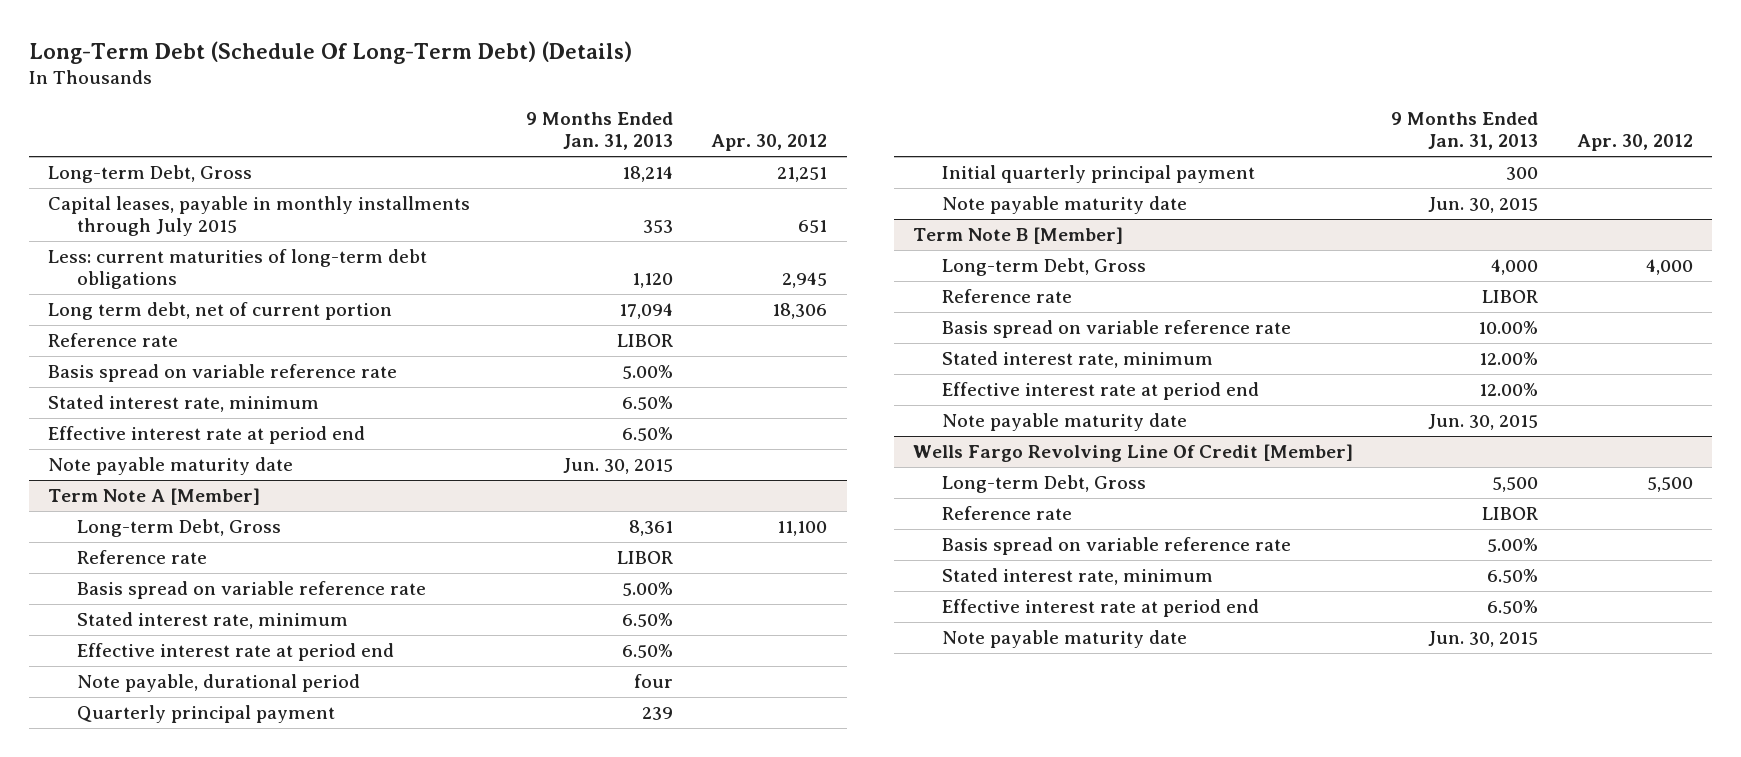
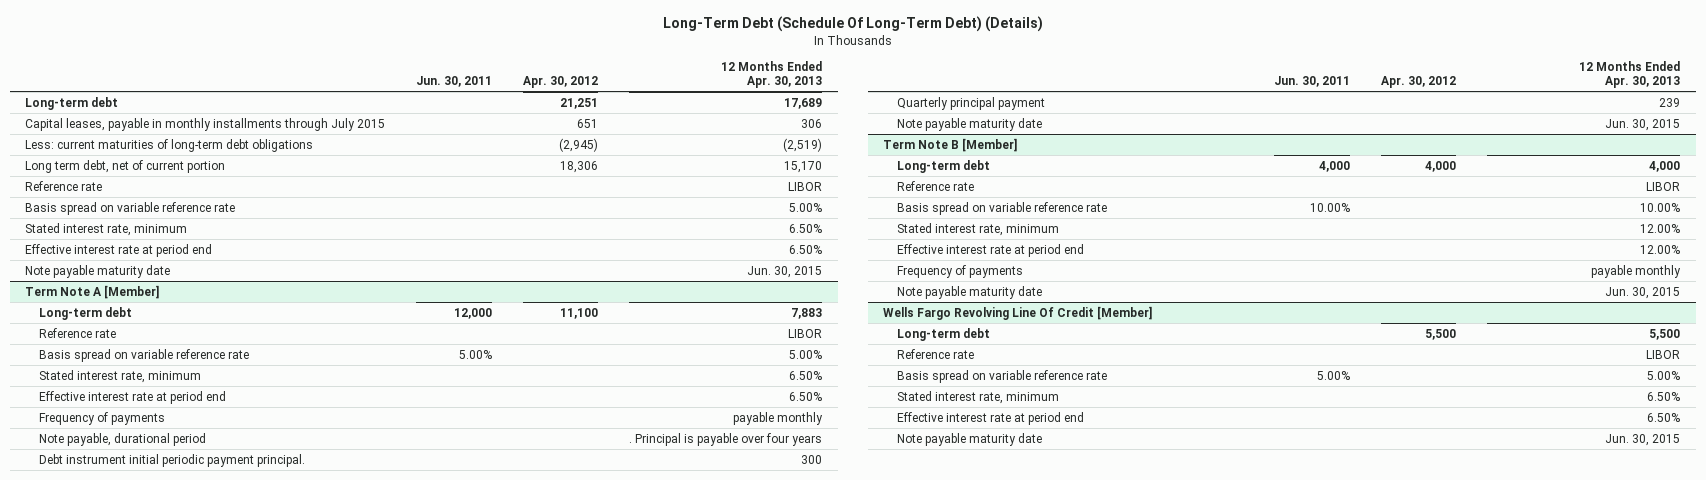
- | 9 Months Ended Jan. 31, 2013 | Apr. 30, 2012
+ | Jun. 30, 2011 | Apr. 30, 2012 | 12 Months Ended Apr. 30, 2013
- Long-term Debt, Gross | 18,214 | 21,251
+ Long-term debt | | 21,251 | 17,689
- Less: current maturities of long-term debt obligations | 1,120 | 2,945
+ Less: current maturities of long-term debt obligations | | (2,945) | (2,519)
@ Term Note A [Member]
- Long-term Debt, Gross | 8,361 | 11,100
+ Long-term debt | 12,000 | 11,100 | 7,883
+ Frequency of payments | | | payable monthly
+ Debt instrument initial periodic payment principal. | | | 300
- Initial quarterly principal payment | 300 |
@ Term Note B [Member]
- Long-term Debt, Gross | 4,000 | 4,000
+ Long-term debt | 4,000 | 4,000 | 4,000
+ Frequency of payments | | | payable monthly
@ Wells Fargo Revolving Line Of Credit [Member]
- Long-term Debt, Gross | 5,500 | 5,500
+ Long-term debt | | 5,500 | 5,500

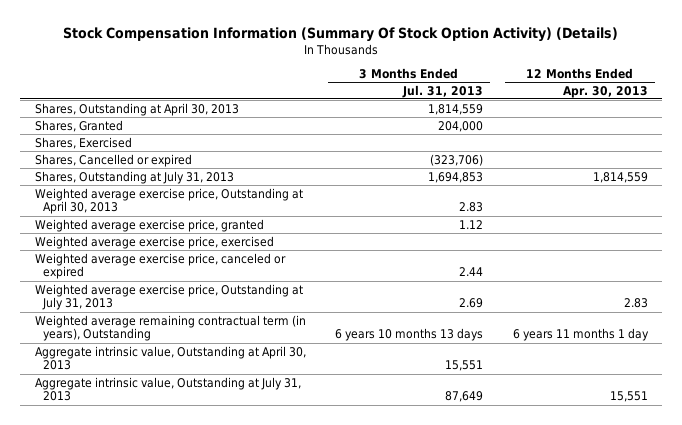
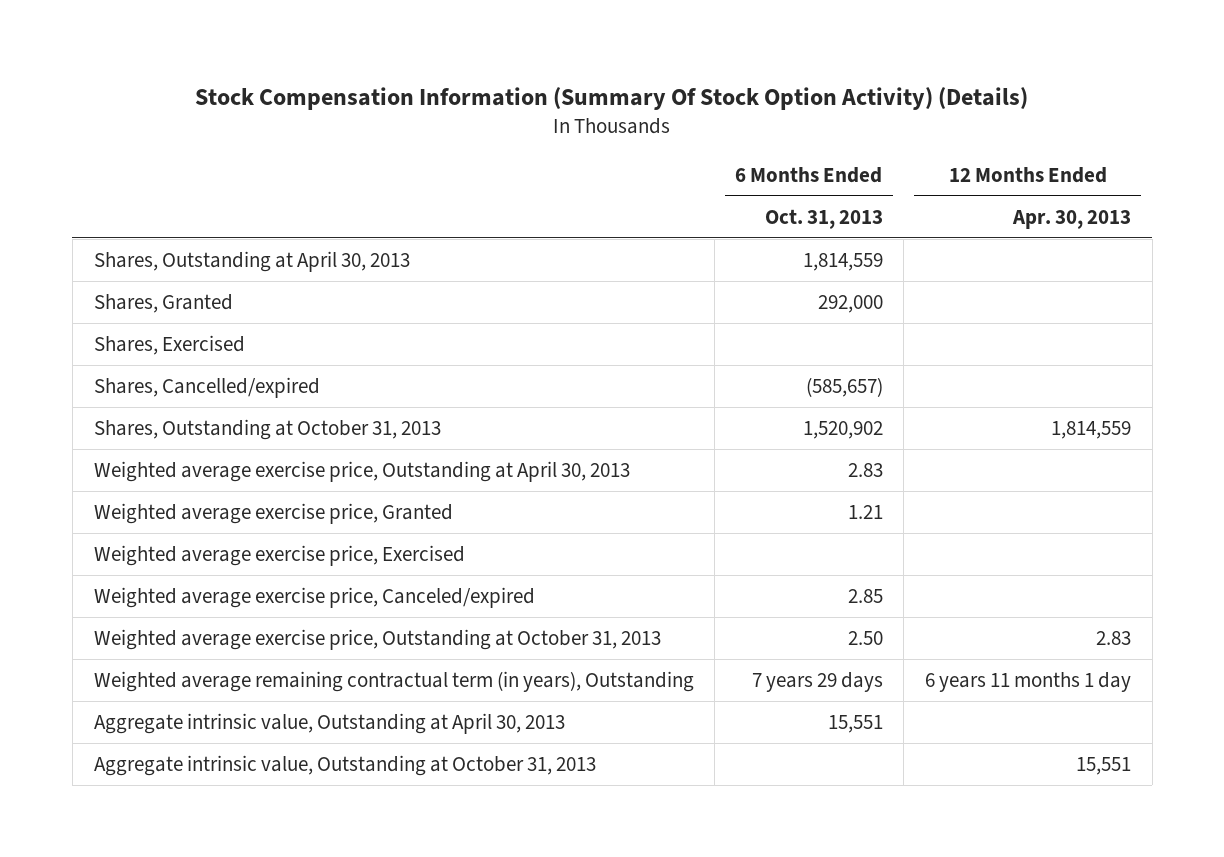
- | 3 Months Ended Jul. 31, 2013 | 12 Months Ended Apr. 30, 2013
+ | 6 Months Ended Oct. 31, 2013 | 12 Months Ended Apr. 30, 2013
- Shares, Cancelled or expired | (323,706) |
- Shares, Outstanding at July 31, 2013 | 1,694,853 | 1,814,559
+ Shares, Cancelled/expired | (585,657) |
+ Shares, Outstanding at October 31, 2013 | 1,520,902 | 1,814,559
- Weighted average exercise price, granted | 1.12 |
- Weighted average exercise price, exercised
- Weighted average exercise price, canceled or expired | 2.44 |
- Weighted average exercise price, Outstanding at July 31, 2013 | 2.69 | 2.83
+ Weighted average exercise price, Granted | 1.21 |
+ Weighted average exercise price, Exercised
+ Weighted average exercise price, Canceled/expired | 2.85 |
+ Weighted average exercise price, Outstanding at October 31, 2013 | 2.50 | 2.83
- Aggregate intrinsic value, Outstanding at July 31, 2013 | 87,649 | 15,551
+ Aggregate intrinsic value, Outstanding at October 31, 2013 | | 15,551

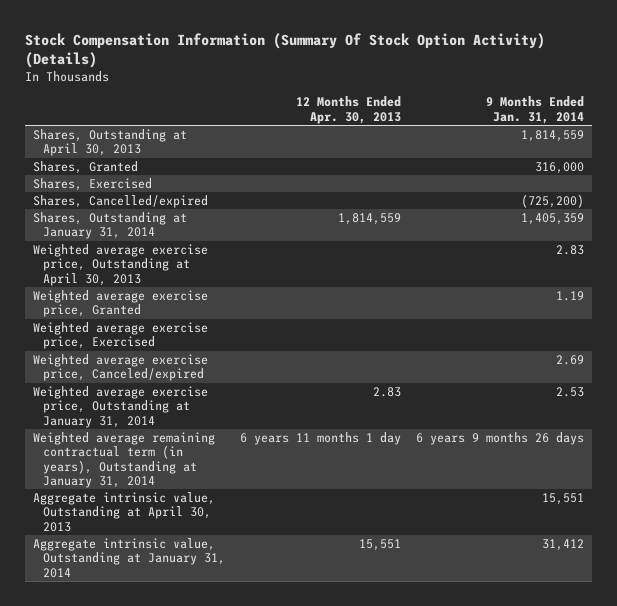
- | 6 Months Ended Oct. 31, 2013 | 12 Months Ended Apr. 30, 2013
+ | 12 Months Ended Apr. 30, 2013 | 9 Months Ended Jan. 31, 2014
- Shares, Outstanding at October 31, 2013 | 1,520,902 | 1,814,559
+ Shares, Outstanding at January 31, 2014 | 1,814,559 | 1,405,359
- Weighted average exercise price, Outstanding at October 31, 2013 | 2.50 | 2.83
- Weighted average remaining contractual term (in years), Outstanding | 7 years 29 days | 6 years 11 months 1 day
+ Weighted average exercise price, Outstanding at January 31, 2014 | 2.83 | 2.53
+ Weighted average remaining contractual term (in years), Outstanding at January 31, 2014 | 6 years 11 months 1 day | 6 years 9 months 26 days
- Aggregate intrinsic value, Outstanding at October 31, 2013 | | 15,551
+ Aggregate intrinsic value, Outstanding at January 31, 2014 | 15,551 | 31,412

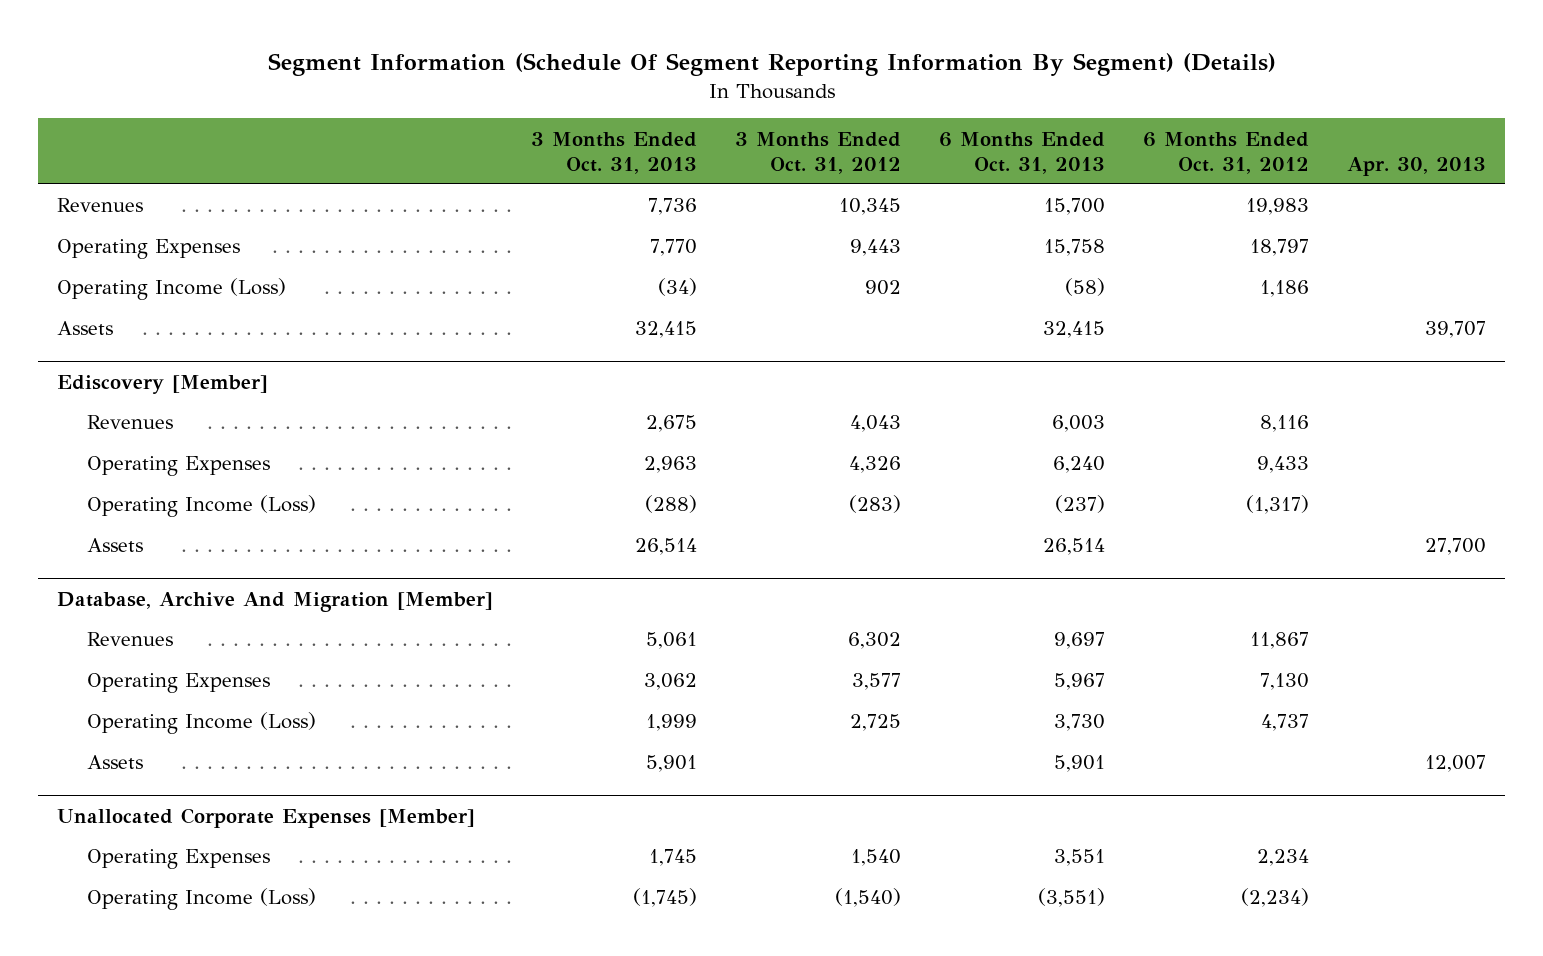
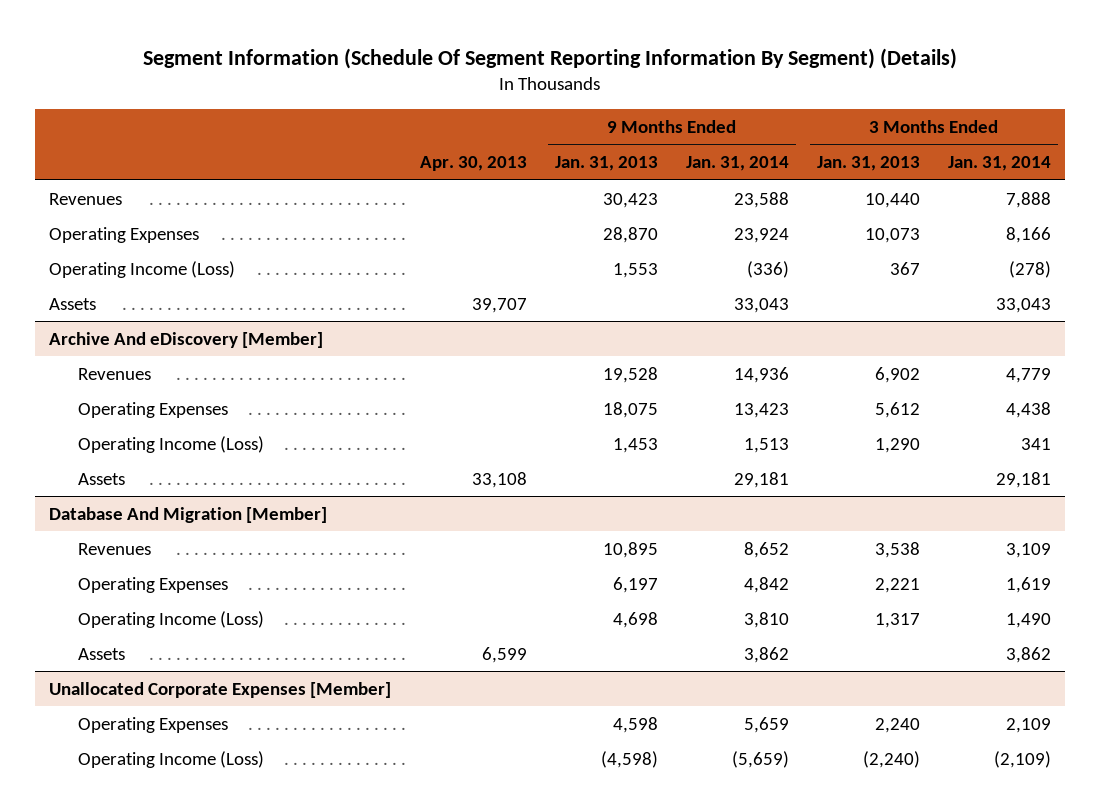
- | 3 Months Ended Oct. 31, 2013 | 3 Months Ended Oct. 31, 2012 | 6 Months Ended Oct. 31, 2013 | 6 Months Ended Oct. 31, 2012 | Apr. 30, 2013
+ | Apr. 30, 2013 | 9 Months Ended Jan. 31, 2013 | 9 Months Ended Jan. 31, 2014 | 3 Months Ended Jan. 31, 2013 | 3 Months Ended Jan. 31, 2014
- Ediscovery [Member]
+ Archive And eDiscovery [Member]
- Assets | 26,514 | | 26,514 | | 27,700
- Database, Archive And Migration [Member]
+ Assets | 33,108 | | 29,181 | | 29,181
+ Database And Migration [Member]
- Assets | 5,901 | | 5,901 | | 12,007
+ Assets | 6,599 | | 3,862 | | 3,862

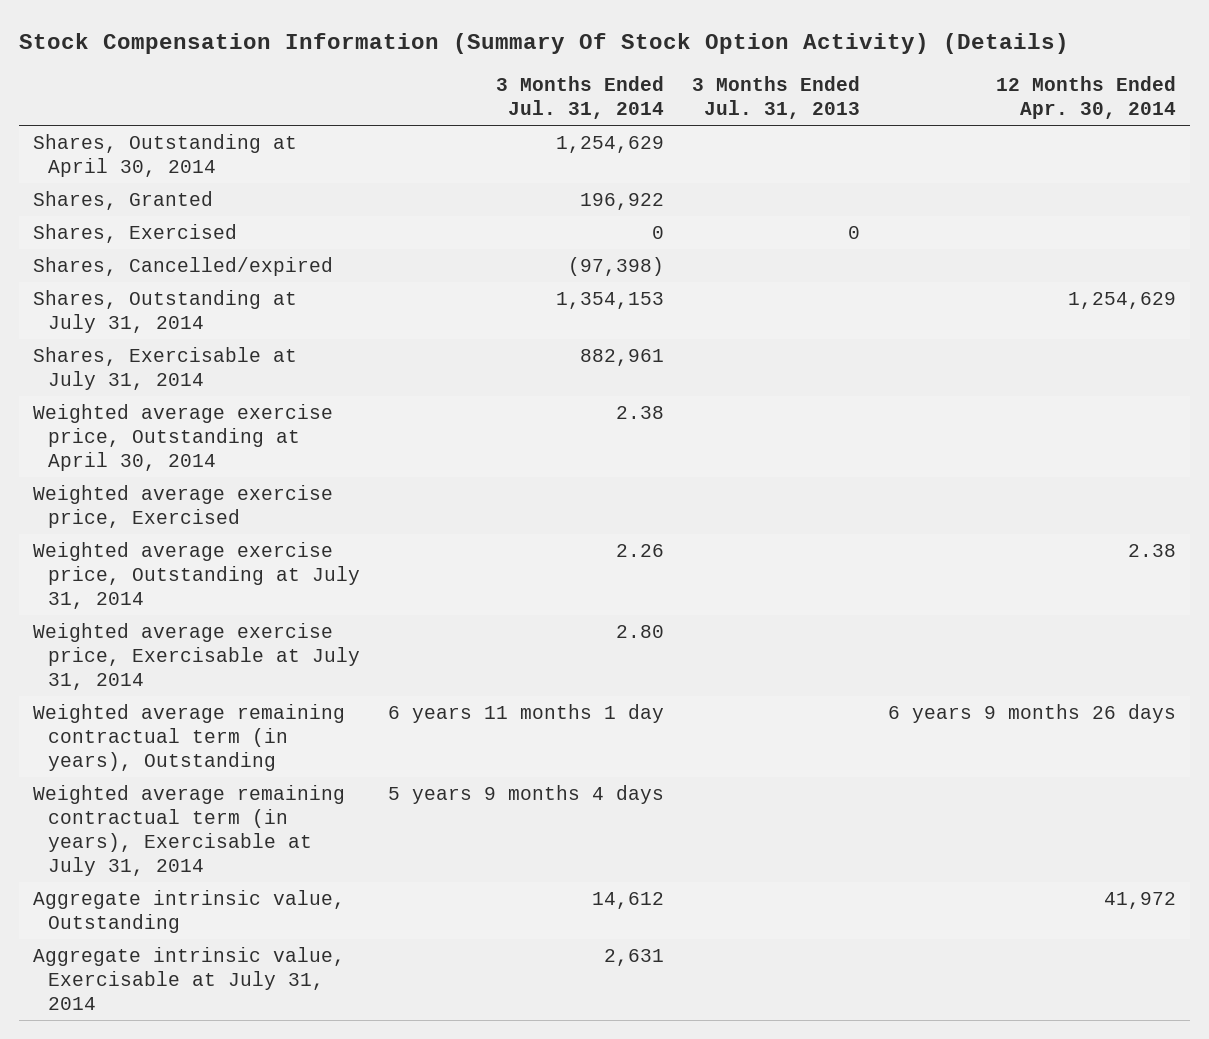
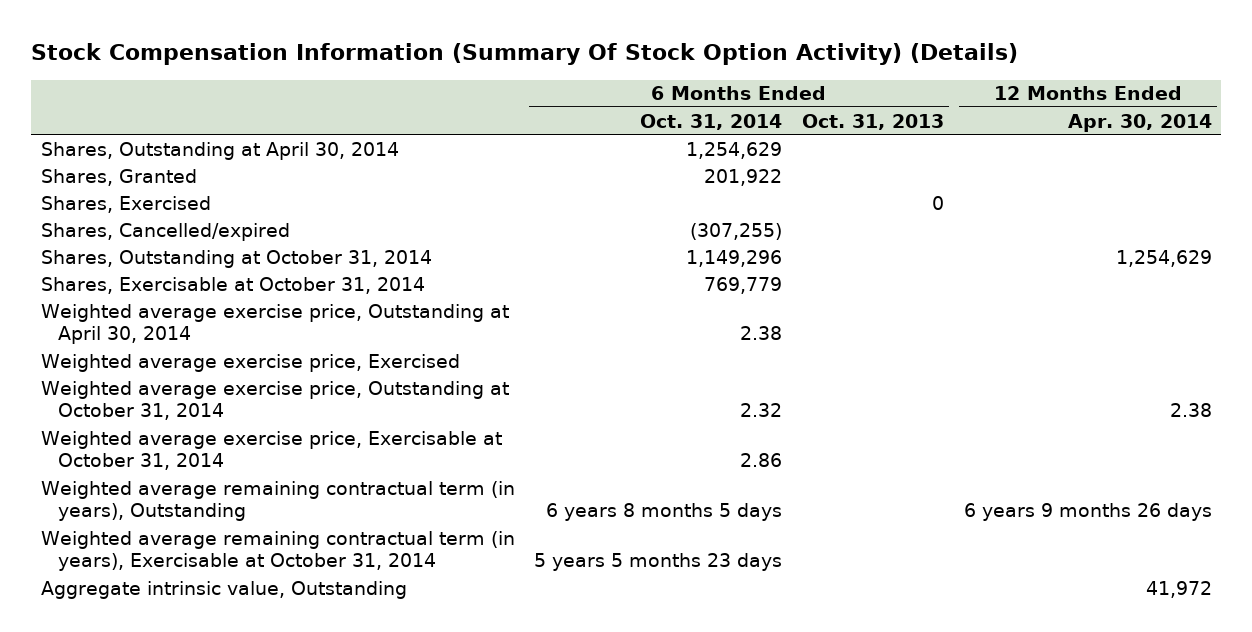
- | 3 Months Ended Jul. 31, 2014 | 3 Months Ended Jul. 31, 2013 | 12 Months Ended Apr. 30, 2014
+ | 6 Months Ended Oct. 31, 2014 | 6 Months Ended Oct. 31, 2013 | 12 Months Ended Apr. 30, 2014
- Shares, Outstanding at July 31, 2014 | 1,354,153 | | 1,254,629
- Shares, Exercisable at July 31, 2014 | 882,961 | |
+ Shares, Outstanding at October 31, 2014 | 1,149,296 | | 1,254,629
+ Shares, Exercisable at October 31, 2014 | 769,779 | |
- Weighted average exercise price, Outstanding at July 31, 2014 | 2.26 | | 2.38
- Weighted average exercise price, Exercisable at July 31, 2014 | 2.80 | |
+ Weighted average exercise price, Outstanding at October 31, 2014 | 2.32 | | 2.38
+ Weighted average exercise price, Exercisable at October 31, 2014 | 2.86 | |
- Weighted average remaining contractual term (in years), Exercisable at July 31, 2014 | 5 years 9 months 4 days | |
+ Weighted average remaining contractual term (in years), Exercisable at October 31, 2014 | 5 years 5 months 23 days | |
- Aggregate intrinsic value, Exercisable at July 31, 2014 | 2,631 | |

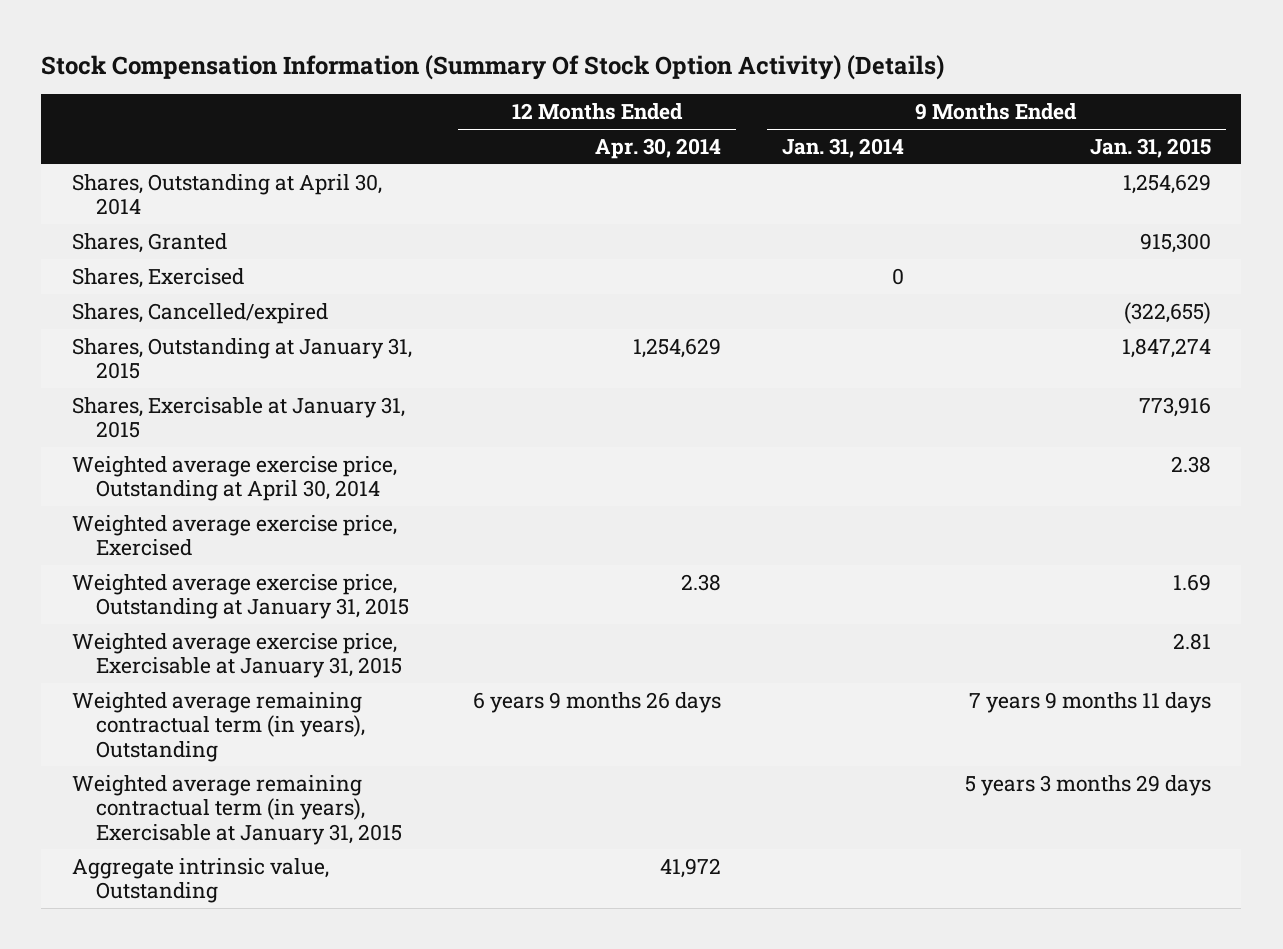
- | 6 Months Ended Oct. 31, 2014 | 6 Months Ended Oct. 31, 2013 | 12 Months Ended Apr. 30, 2014
+ | 12 Months Ended Apr. 30, 2014 | 9 Months Ended Jan. 31, 2014 | 9 Months Ended Jan. 31, 2015
- Shares, Outstanding at October 31, 2014 | 1,149,296 | | 1,254,629
- Shares, Exercisable at October 31, 2014 | 769,779 | |
+ Shares, Outstanding at January 31, 2015 | 1,254,629 | | 1,847,274
+ Shares, Exercisable at January 31, 2015 | | | 773,916
- Weighted average exercise price, Outstanding at October 31, 2014 | 2.32 | | 2.38
- Weighted average exercise price, Exercisable at October 31, 2014 | 2.86 | |
+ Weighted average exercise price, Outstanding at January 31, 2015 | 2.38 | | 1.69
+ Weighted average exercise price, Exercisable at January 31, 2015 | | | 2.81
- Weighted average remaining contractual term (in years), Exercisable at October 31, 2014 | 5 years 5 months 23 days | |
+ Weighted average remaining contractual term (in years), Exercisable at January 31, 2015 | | | 5 years 3 months 29 days

